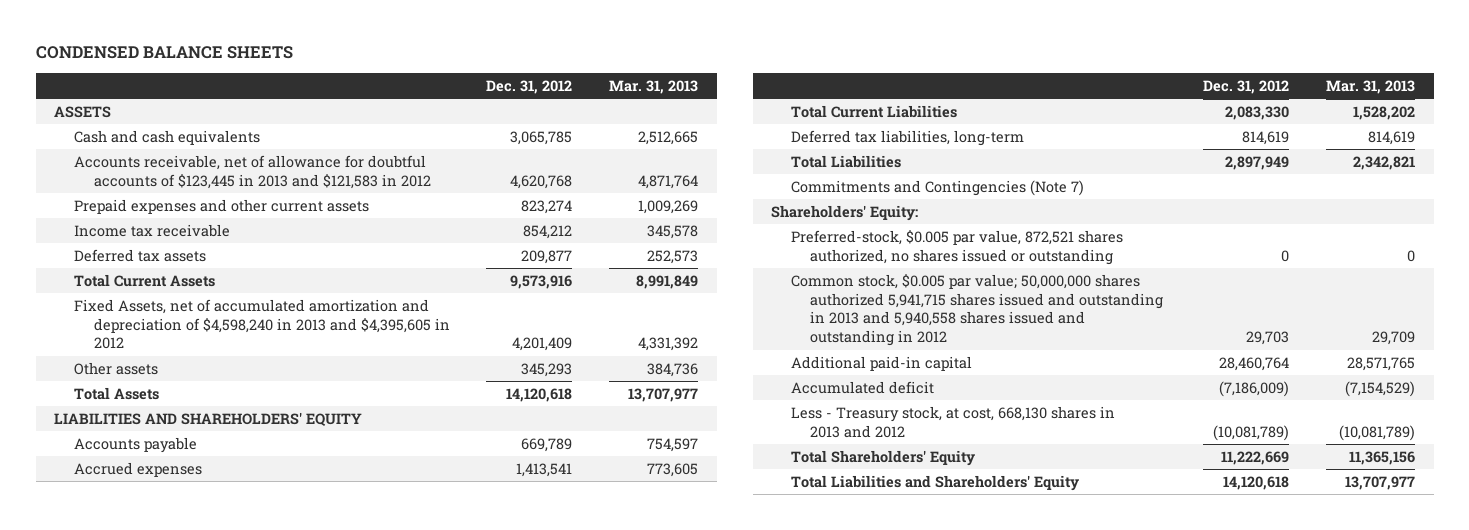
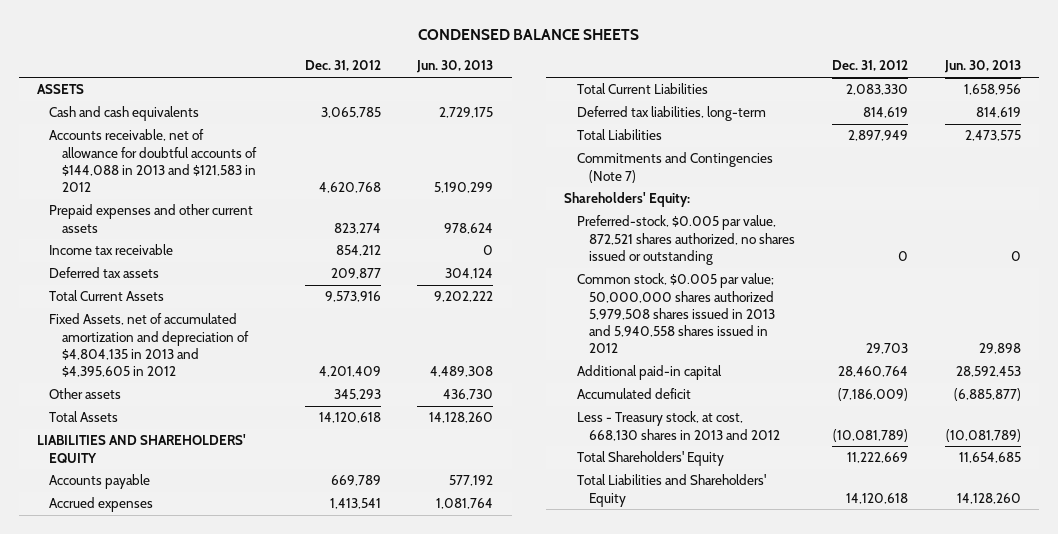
- | Dec. 31, 2012 | Mar. 31, 2013
+ | Dec. 31, 2012 | Jun. 30, 2013
- Accounts receivable, net of allowance for doubtful accounts of $123,445 in 2013 and $121,583 in 2012 | 4,620,768 | 4,871,764
+ Accounts receivable, net of allowance for doubtful accounts of $144,088 in 2013 and $121,583 in 2012 | 4,620,768 | 5,190,299
- Fixed Assets, net of accumulated amortization and depreciation of $4,598,240 in 2013 and $4,395,605 in 2012 | 4,201,409 | 4,331,392
+ Fixed Assets, net of accumulated amortization and depreciation of $4,804,135 in 2013 and $4,395,605 in 2012 | 4,201,409 | 4,489,308
- Common stock, $0.005 par value; 50,000,000 shares authorized 5,941,715 shares issued and outstanding in 2013 and 5,940,558 shares issued and outstanding in 2012 | 29,703 | 29,709
+ Common stock, $0.005 par value; 50,000,000 shares authorized 5,979,508 shares issued in 2013 and 5,940,558 shares issued in 2012 | 29,703 | 29,898

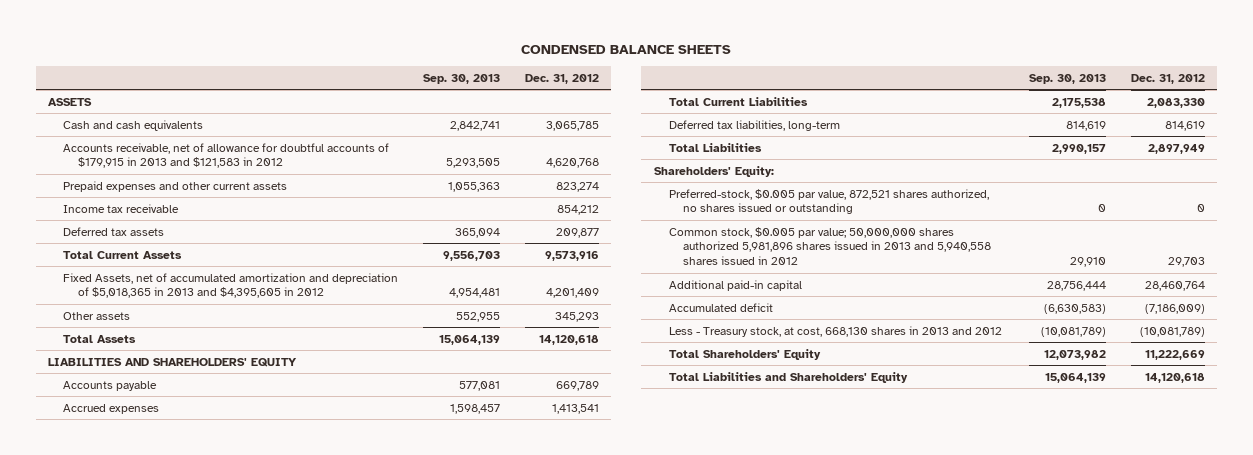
- | Dec. 31, 2012 | Jun. 30, 2013
+ | Sep. 30, 2013 | Dec. 31, 2012
- Accounts receivable, net of allowance for doubtful accounts of $144,088 in 2013 and $121,583 in 2012 | 4,620,768 | 5,190,299
+ Accounts receivable, net of allowance for doubtful accounts of $179,915 in 2013 and $121,583 in 2012 | 5,293,505 | 4,620,768
- Fixed Assets, net of accumulated amortization and depreciation of $4,804,135 in 2013 and $4,395,605 in 2012 | 4,201,409 | 4,489,308
+ Fixed Assets, net of accumulated amortization and depreciation of $5,018,365 in 2013 and $4,395,605 in 2012 | 4,954,481 | 4,201,409
- Commitments and Contingencies (Note 7)
- Common stock, $0.005 par value; 50,000,000 shares authorized 5,979,508 shares issued in 2013 and 5,940,558 shares issued in 2012 | 29,703 | 29,898
+ Common stock, $0.005 par value; 50,000,000 shares authorized 5,981,896 shares issued in 2013 and 5,940,558 shares issued in 2012 | 29,910 | 29,703

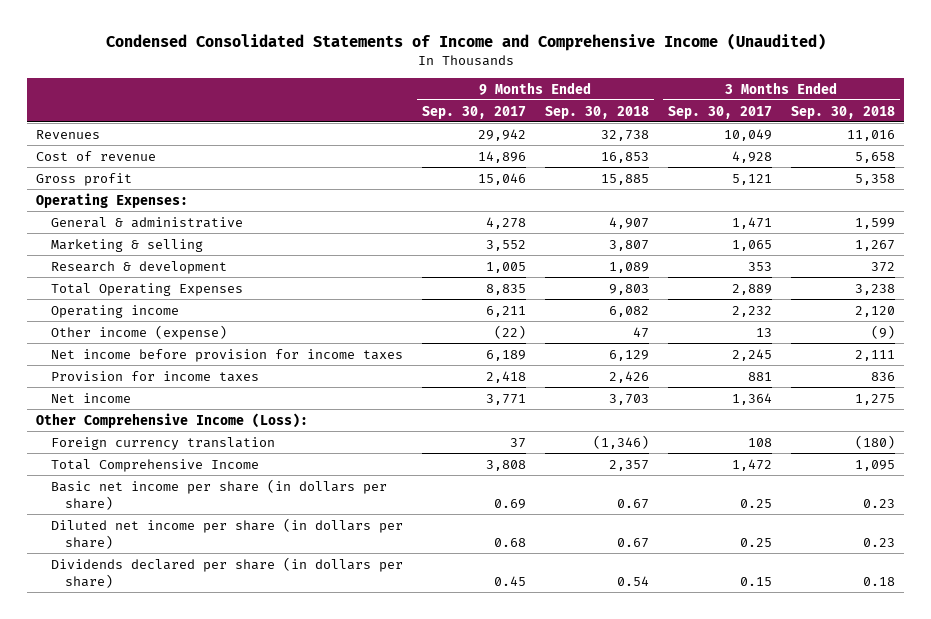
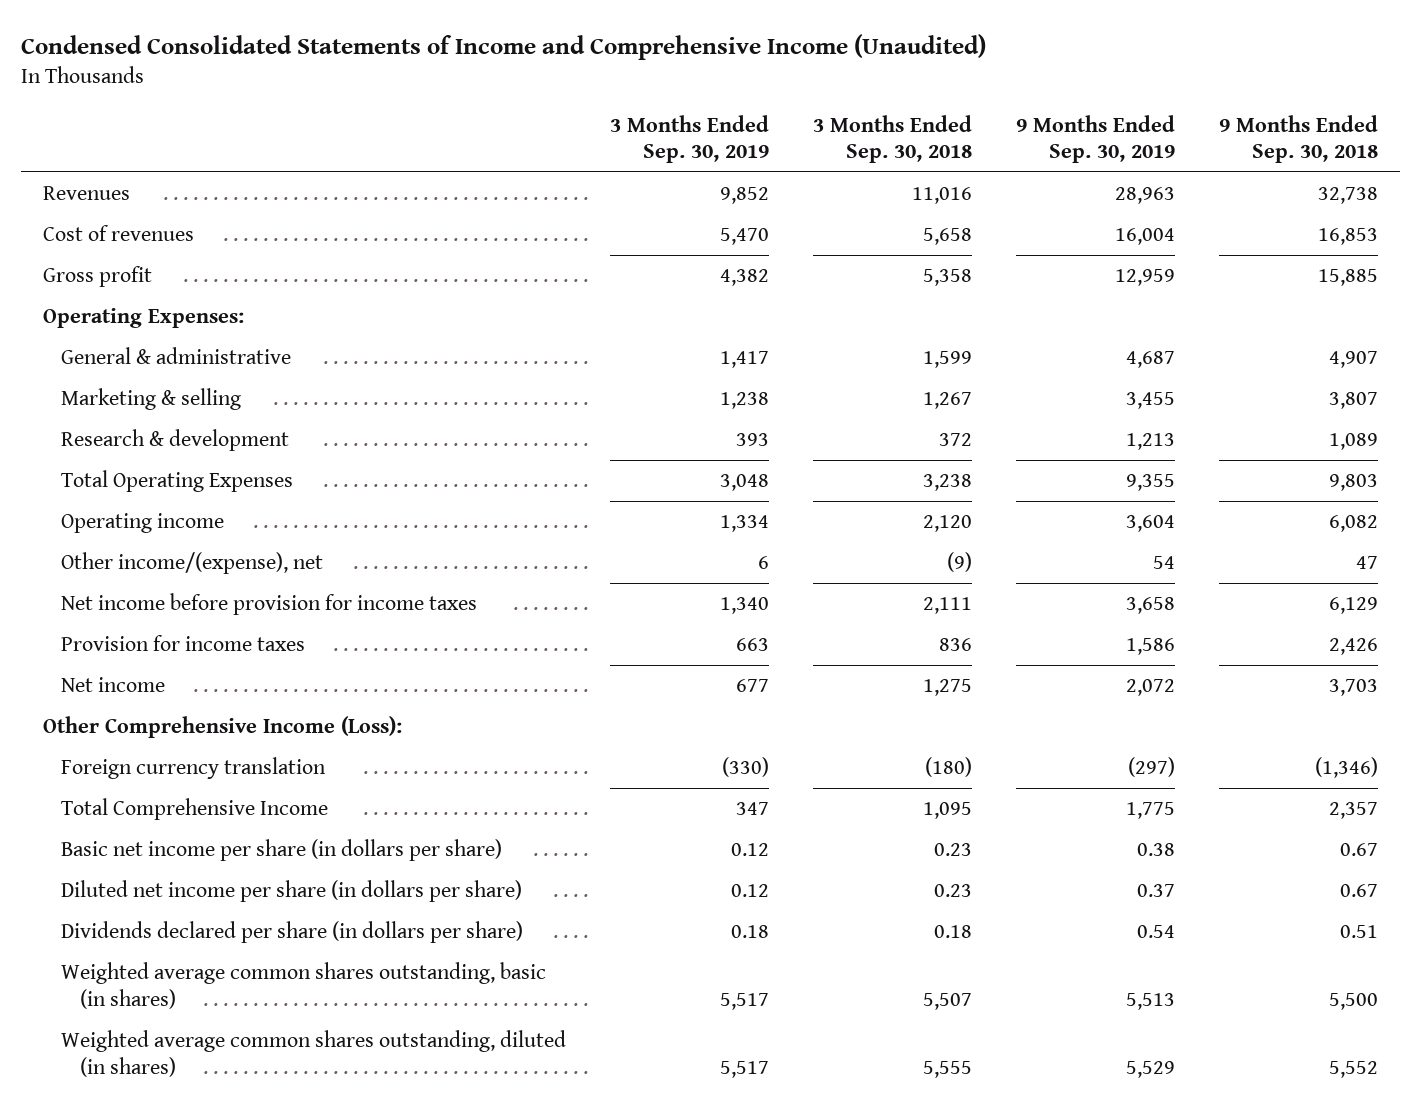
- | 9 Months Ended Sep. 30, 2017 | 9 Months Ended Sep. 30, 2018 | 3 Months Ended Sep. 30, 2017 | 3 Months Ended Sep. 30, 2018
+ | 3 Months Ended Sep. 30, 2019 | 3 Months Ended Sep. 30, 2018 | 9 Months Ended Sep. 30, 2019 | 9 Months Ended Sep. 30, 2018
- Cost of revenue | 14,896 | 16,853 | 4,928 | 5,658
+ Cost of revenues | 5,470 | 5,658 | 16,004 | 16,853
- Other income (expense) | (22) | 47 | 13 | (9)
+ Other income/(expense), net | 6 | (9) | 54 | 47
- Dividends declared per share (in dollars per share) | 0.45 | 0.54 | 0.15 | 0.18
+ Dividends declared per share (in dollars per share) | 0.18 | 0.18 | 0.54 | 0.51
+ Weighted average common shares outstanding, basic (in shares) | 5,517 | 5,507 | 5,513 | 5,500
+ Weighted average common shares outstanding, diluted (in shares) | 5,517 | 5,555 | 5,529 | 5,552

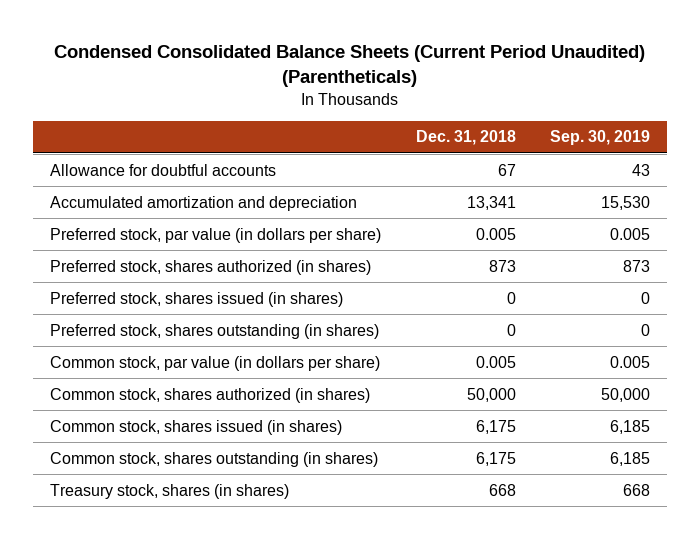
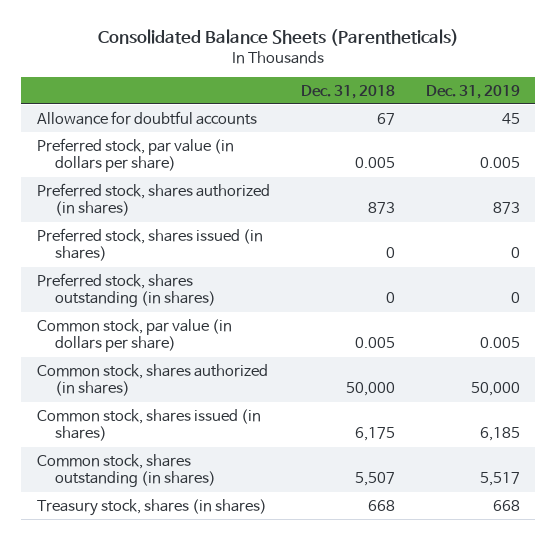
- Condensed Consolidated Balance Sheets (Current Period Unaudited) (Parentheticals)
+ Consolidated Balance Sheets (Parentheticals)
- | Dec. 31, 2018 | Sep. 30, 2019
+ | Dec. 31, 2018 | Dec. 31, 2019
- Accumulated amortization and depreciation | 13,341 | 15,530
- Common stock, shares outstanding (in shares) | 6,175 | 6,185
+ Common stock, shares outstanding (in shares) | 5,507 | 5,517

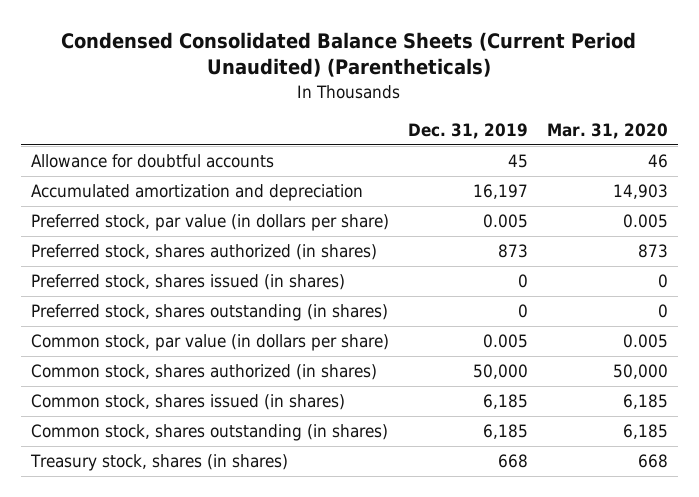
- Consolidated Balance Sheets (Parentheticals)
+ Condensed Consolidated Balance Sheets (Current Period Unaudited) (Parentheticals)
- | Dec. 31, 2018 | Dec. 31, 2019
+ | Dec. 31, 2019 | Mar. 31, 2020
+ Accumulated amortization and depreciation | 16,197 | 14,903
- Common stock, shares outstanding (in shares) | 5,507 | 5,517
+ Common stock, shares outstanding (in shares) | 6,185 | 6,185

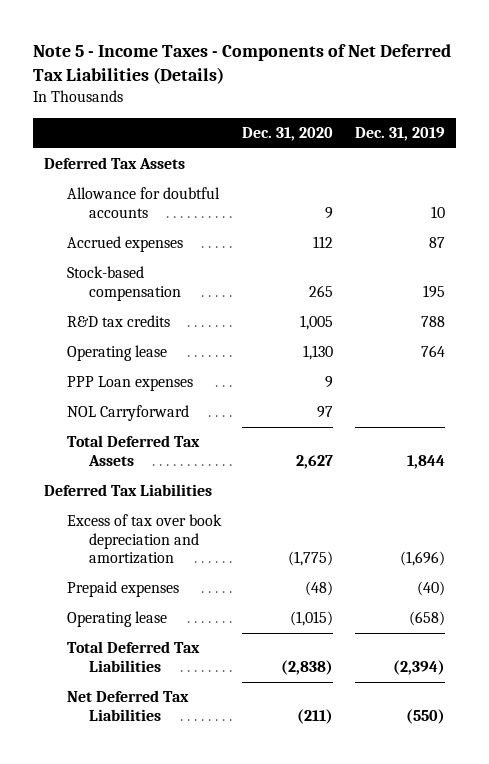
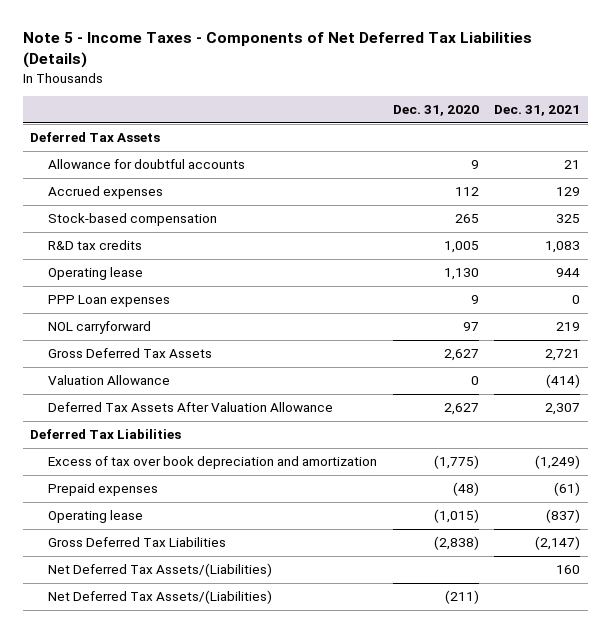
- | Dec. 31, 2020 | Dec. 31, 2019
+ | Dec. 31, 2020 | Dec. 31, 2021
- NOL Carryforward | 97 |
- Total Deferred Tax Assets | 2,627 | 1,844
+ NOL carryforward | 97 | 219
+ Gross Deferred Tax Assets | 2,627 | 2,721
+ Valuation Allowance | 0 | (414)
+ Deferred Tax Assets After Valuation Allowance | 2,627 | 2,307
- Total Deferred Tax Liabilities | (2,838) | (2,394)
- Net Deferred Tax Liabilities | (211) | (550)
+ Gross Deferred Tax Liabilities | (2,838) | (2,147)
+ Net Deferred Tax Assets/(Liabilities) | | 160
+ Net Deferred Tax Assets/(Liabilities) | (211) |

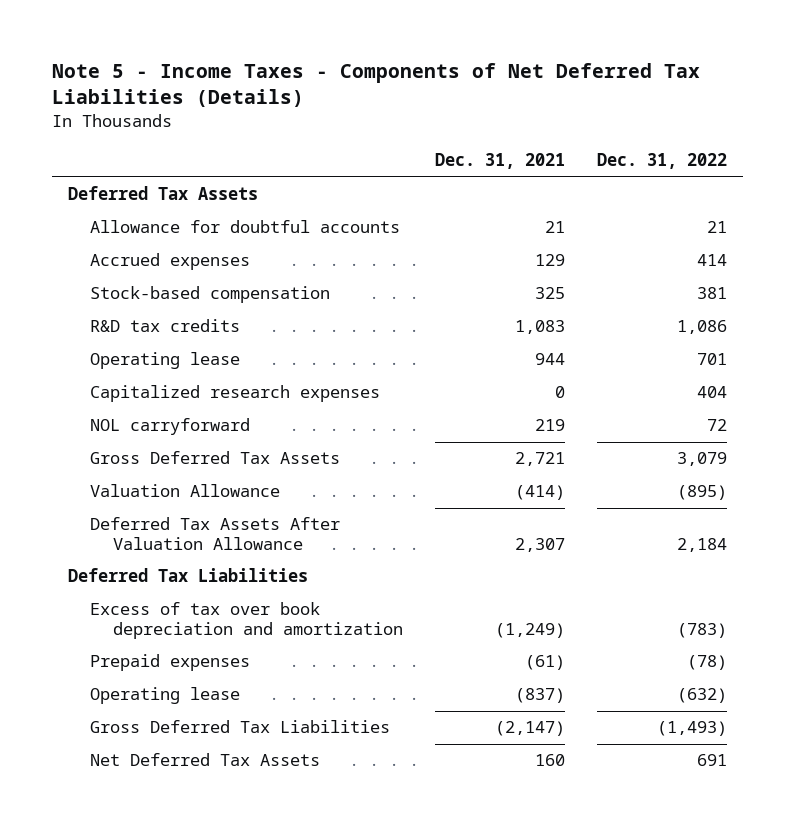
- | Dec. 31, 2020 | Dec. 31, 2021
+ | Dec. 31, 2021 | Dec. 31, 2022
- PPP Loan expenses | 9 | 0
+ Capitalized research expenses | 0 | 404
- Net Deferred Tax Assets/(Liabilities) | | 160
- Net Deferred Tax Assets/(Liabilities) | (211) |
+ Net Deferred Tax Assets | 160 | 691

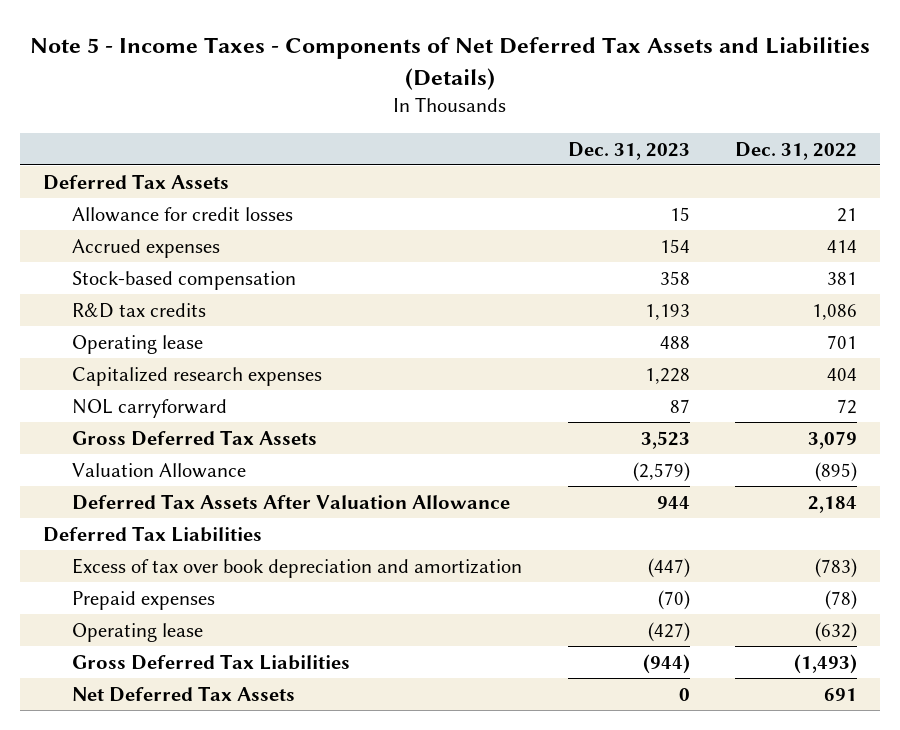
- Note 5 - Income Taxes - Components of Net Deferred Tax Liabilities (Details)
+ Note 5 - Income Taxes - Components of Net Deferred Tax Assets and Liabilities (Details)
- | Dec. 31, 2021 | Dec. 31, 2022
+ | Dec. 31, 2023 | Dec. 31, 2022
- Allowance for doubtful accounts | 21 | 21
+ Allowance for credit losses | 15 | 21

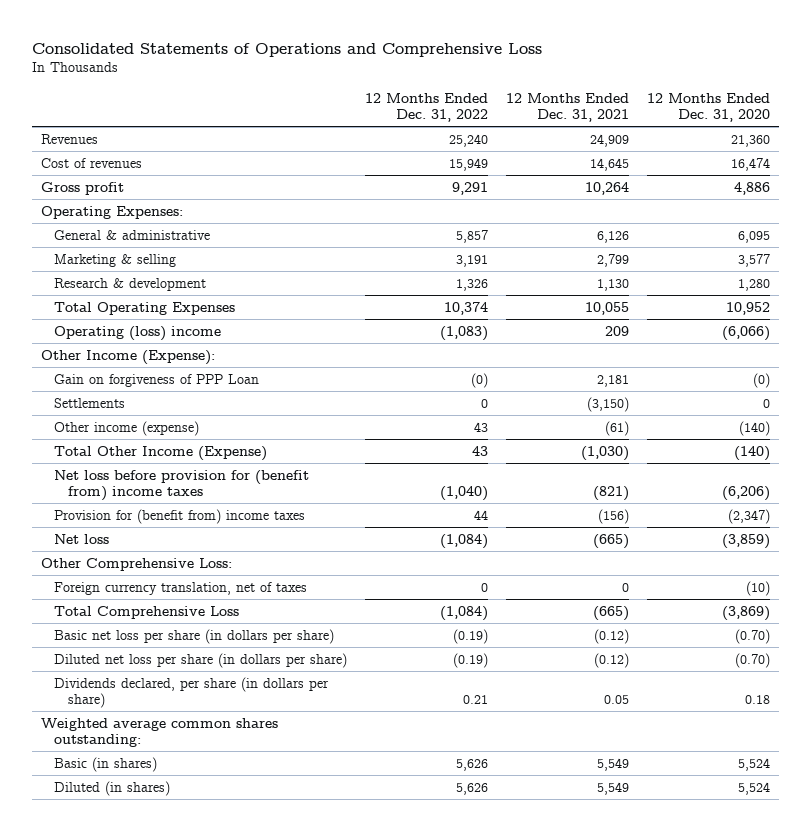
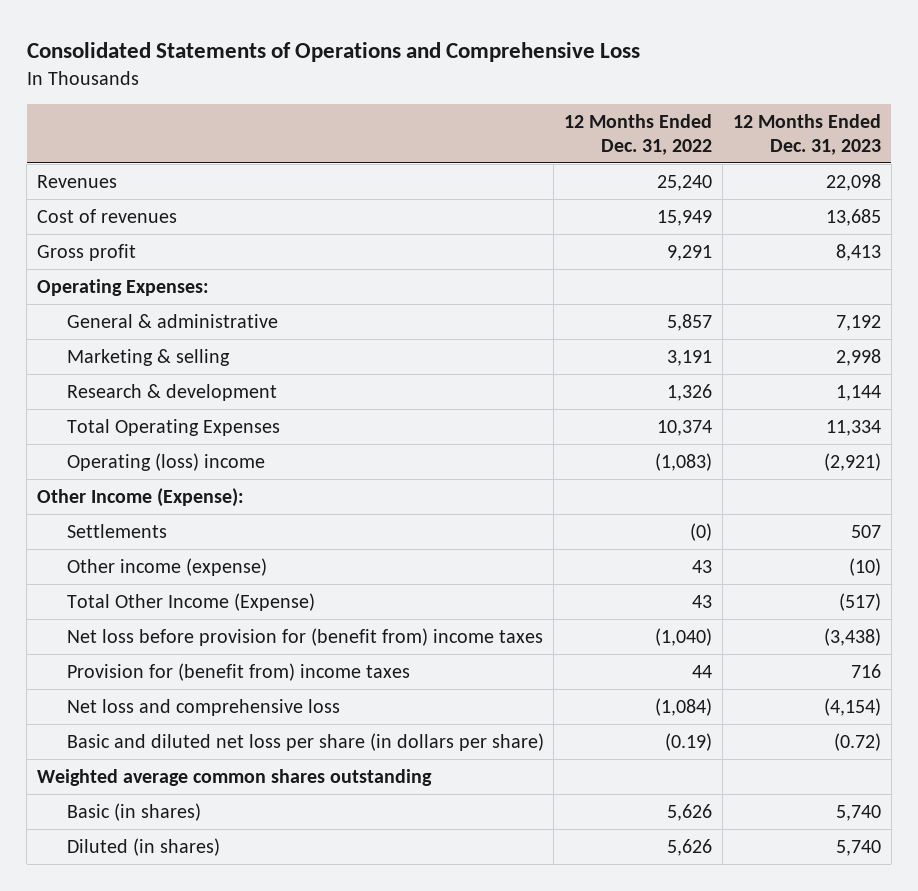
- | 12 Months Ended Dec. 31, 2022 | 12 Months Ended Dec. 31, 2021 | 12 Months Ended Dec. 31, 2020
+ | 12 Months Ended Dec. 31, 2022 | 12 Months Ended Dec. 31, 2023
- Gain on forgiveness of PPP Loan | (0) | 2,181 | (0)
- Settlements | 0 | (3,150) | 0
+ Settlements | (0) | 507
- Net loss | (1,084) | (665) | (3,859)
- Other Comprehensive Loss:
- Foreign currency translation, net of taxes | 0 | 0 | (10)
- Total Comprehensive Loss | (1,084) | (665) | (3,869)
- Basic net loss per share (in dollars per share) | (0.19) | (0.12) | (0.70)
- Diluted net loss per share (in dollars per share) | (0.19) | (0.12) | (0.70)
- Dividends declared, per share (in dollars per share) | 0.21 | 0.05 | 0.18
- Weighted average common shares outstanding:
+ Net loss and comprehensive loss | (1,084) | (4,154)
+ Basic and diluted net loss per share (in dollars per share) | (0.19) | (0.72)
+ Weighted average common shares outstanding

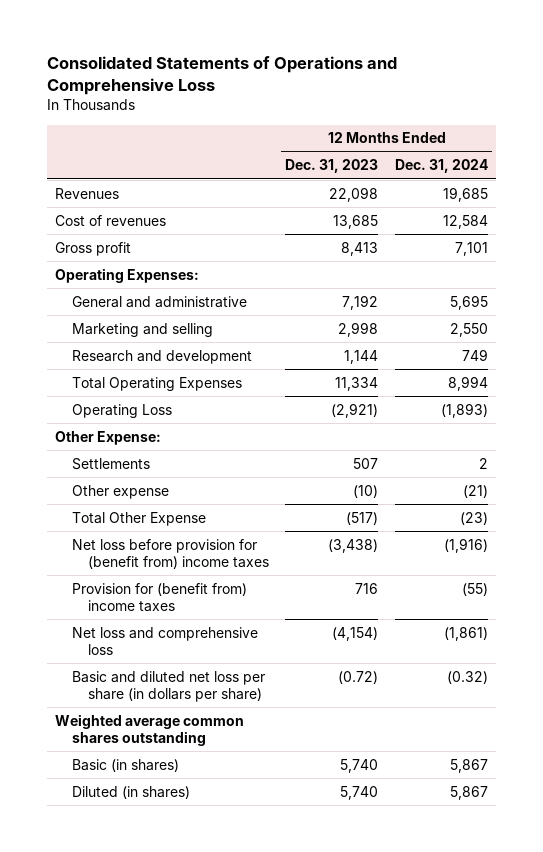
- | 12 Months Ended Dec. 31, 2022 | 12 Months Ended Dec. 31, 2023
+ | 12 Months Ended Dec. 31, 2023 | 12 Months Ended Dec. 31, 2024
- General & administrative | 5,857 | 7,192
- Marketing & selling | 3,191 | 2,998
- Research & development | 1,326 | 1,144
+ General and administrative | 7,192 | 5,695
+ Marketing and selling | 2,998 | 2,550
+ Research and development | 1,144 | 749
- Operating (loss) income | (1,083) | (2,921)
- Other Income (Expense):
+ Operating Loss | (2,921) | (1,893)
+ Other Expense:
- Other income (expense) | 43 | (10)
- Total Other Income (Expense) | 43 | (517)
+ Other expense | (10) | (21)
+ Total Other Expense | (517) | (23)

